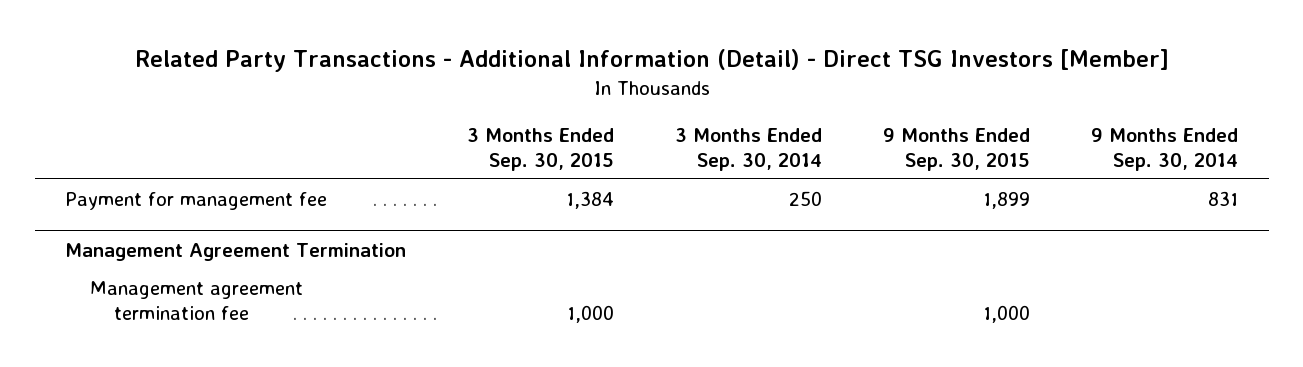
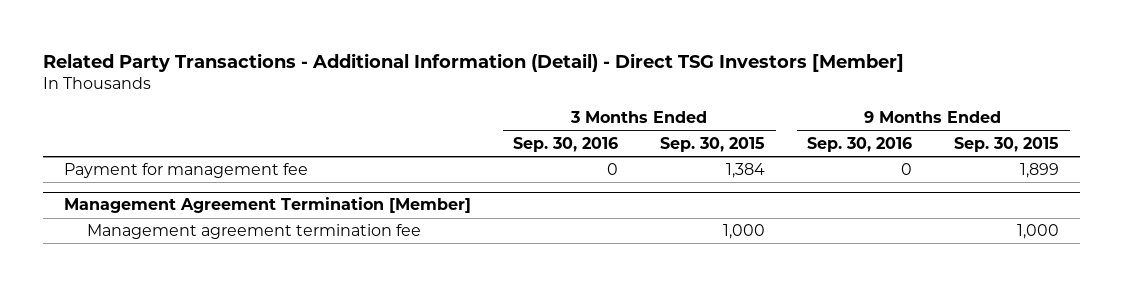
- | 3 Months Ended Sep. 30, 2015 | 3 Months Ended Sep. 30, 2014 | 9 Months Ended Sep. 30, 2015 | 9 Months Ended Sep. 30, 2014
+ | 3 Months Ended Sep. 30, 2016 | 3 Months Ended Sep. 30, 2015 | 9 Months Ended Sep. 30, 2016 | 9 Months Ended Sep. 30, 2015
- Management Agreement Termination
+ Management Agreement Termination [Member]

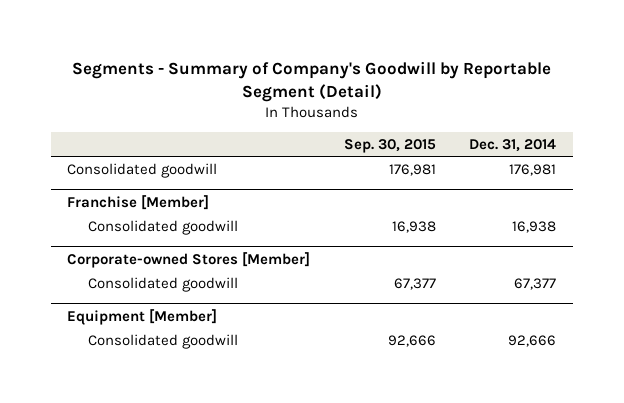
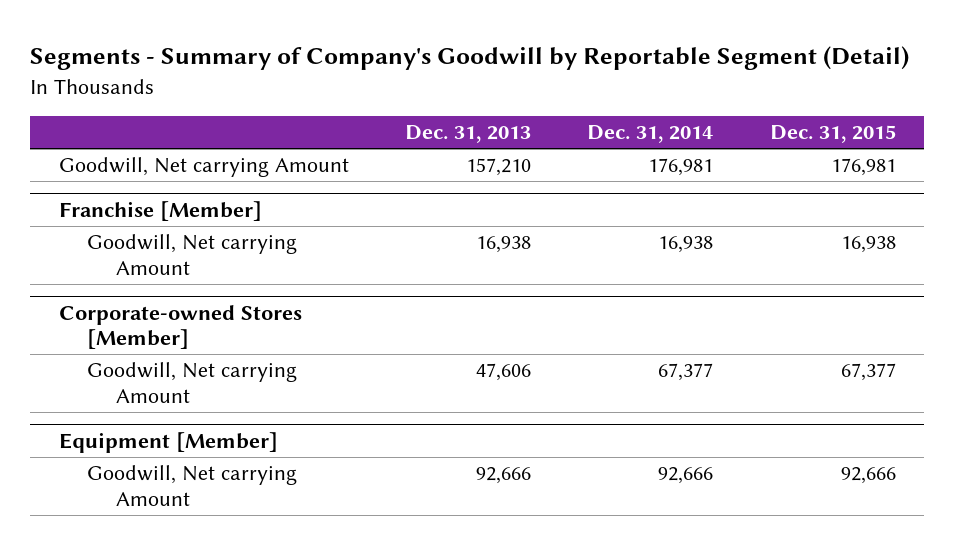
- | Sep. 30, 2015 | Dec. 31, 2014
+ | Dec. 31, 2013 | Dec. 31, 2014 | Dec. 31, 2015
- Consolidated goodwill | 176,981 | 176,981
+ Goodwill, Net carrying Amount | 157,210 | 176,981 | 176,981
@ Franchise [Member]
- Consolidated goodwill | 16,938 | 16,938
+ Goodwill, Net carrying Amount | 16,938 | 16,938 | 16,938
@ Corporate-owned Stores [Member]
- Consolidated goodwill | 67,377 | 67,377
+ Goodwill, Net carrying Amount | 47,606 | 67,377 | 67,377
@ Equipment [Member]
- Consolidated goodwill | 92,666 | 92,666
+ Goodwill, Net carrying Amount | 92,666 | 92,666 | 92,666

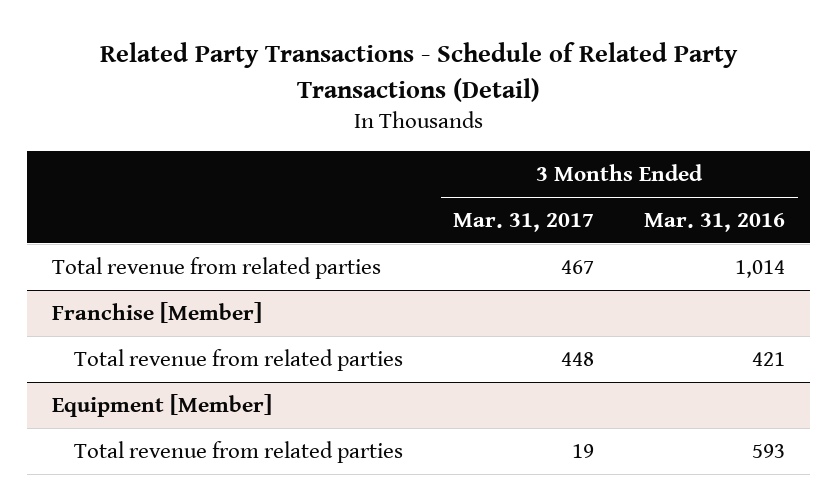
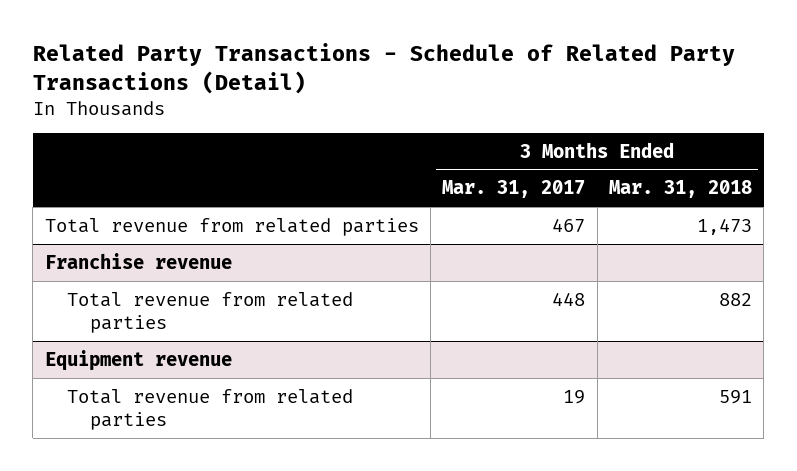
- | 3 Months Ended Mar. 31, 2017 | 3 Months Ended Mar. 31, 2016
+ | 3 Months Ended Mar. 31, 2017 | 3 Months Ended Mar. 31, 2018
- Franchise [Member]
+ Franchise revenue
- Equipment [Member]
+ Equipment revenue

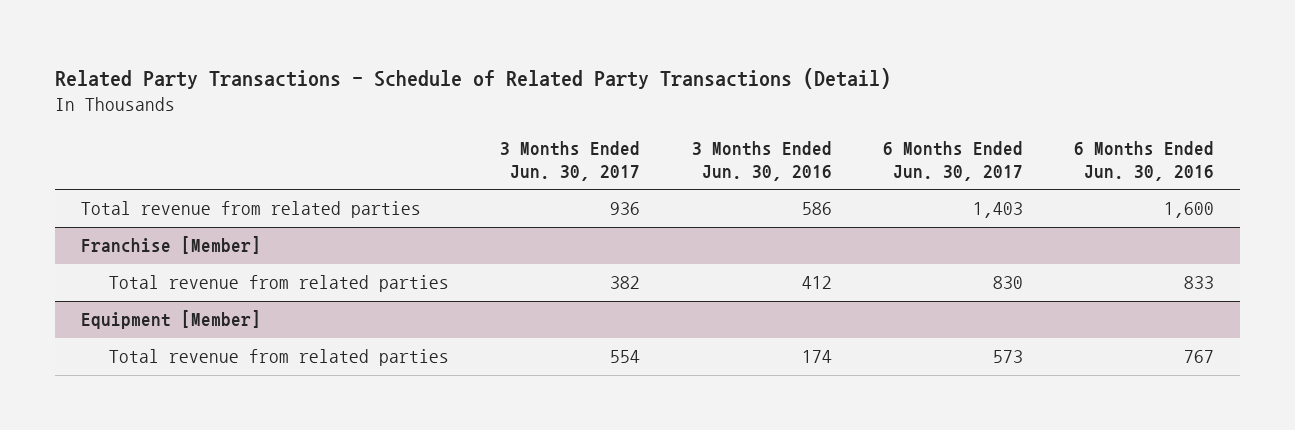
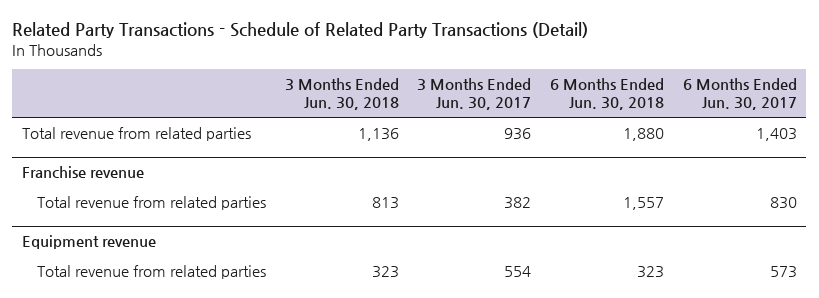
- | 3 Months Ended Jun. 30, 2017 | 3 Months Ended Jun. 30, 2016 | 6 Months Ended Jun. 30, 2017 | 6 Months Ended Jun. 30, 2016
+ | 3 Months Ended Jun. 30, 2018 | 3 Months Ended Jun. 30, 2017 | 6 Months Ended Jun. 30, 2018 | 6 Months Ended Jun. 30, 2017
- Franchise [Member]
+ Franchise revenue
- Equipment [Member]
+ Equipment revenue

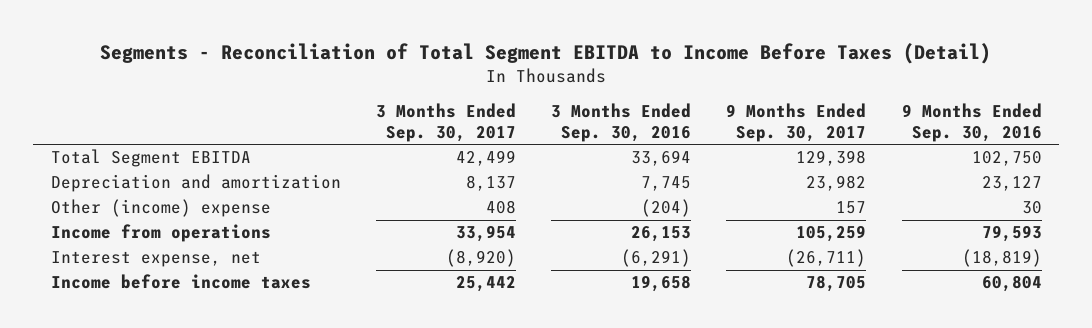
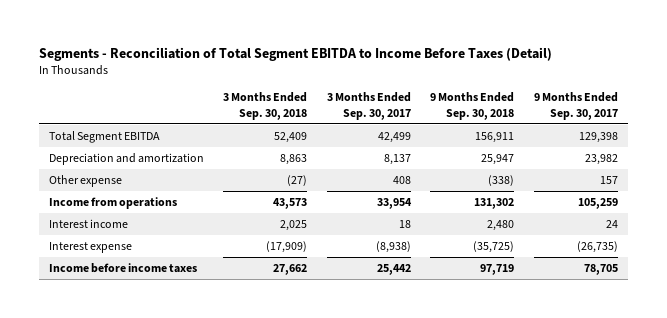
- | 3 Months Ended Sep. 30, 2017 | 3 Months Ended Sep. 30, 2016 | 9 Months Ended Sep. 30, 2017 | 9 Months Ended Sep. 30, 2016
+ | 3 Months Ended Sep. 30, 2018 | 3 Months Ended Sep. 30, 2017 | 9 Months Ended Sep. 30, 2018 | 9 Months Ended Sep. 30, 2017
- Other (income) expense | 408 | (204) | 157 | 30
+ Other expense | (27) | 408 | (338) | 157
- Interest expense, net | (8,920) | (6,291) | (26,711) | (18,819)
+ Interest income | 2,025 | 18 | 2,480 | 24
+ Interest expense | (17,909) | (8,938) | (35,725) | (26,735)

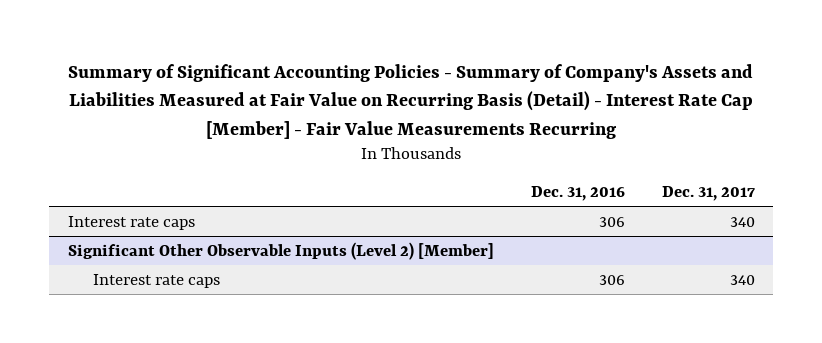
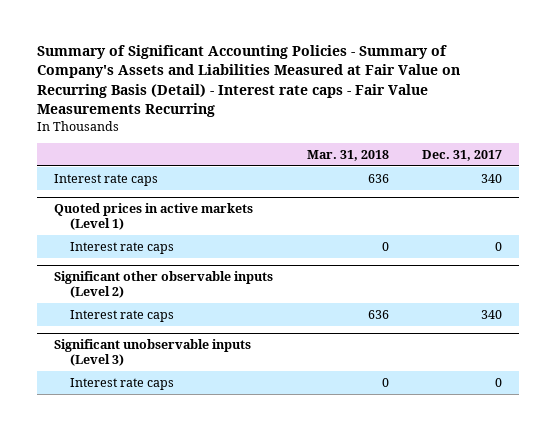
- Summary of Significant Accounting Policies - Summary of Company's Assets and Liabilities Measured at Fair Value on Recurring Basis (Detail) - Interest Rate Cap [Member] - Fair Value Measurements Recurring
+ Summary of Significant Accounting Policies - Summary of Company's Assets and Liabilities Measured at Fair Value on Recurring Basis (Detail) - Interest rate caps - Fair Value Measurements Recurring
- | Dec. 31, 2016 | Dec. 31, 2017
+ | Mar. 31, 2018 | Dec. 31, 2017
- Significant Other Observable Inputs (Level 2) [Member]
+ Quoted prices in active markets (Level 1)
+ Interest rate caps | 0 | 0
+ Significant other observable inputs (Level 2)
+ Significant unobservable inputs (Level 3)
+ Interest rate caps | 0 | 0

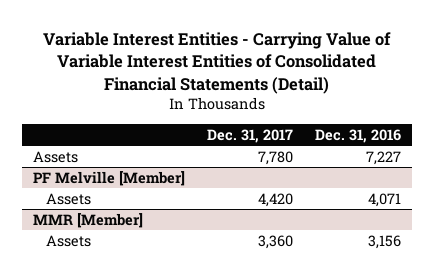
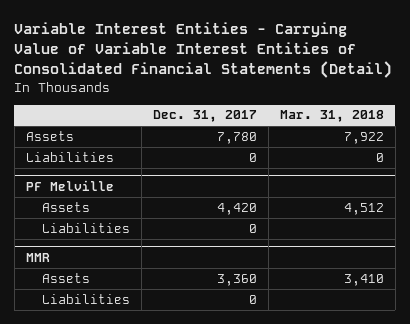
- | Dec. 31, 2017 | Dec. 31, 2016
+ | Dec. 31, 2017 | Mar. 31, 2018
- PF Melville [Member]
+ Liabilities | 0 | 0
+ PF Melville
- MMR [Member]
+ Liabilities | 0 |
+ MMR
+ Liabilities | 0 |

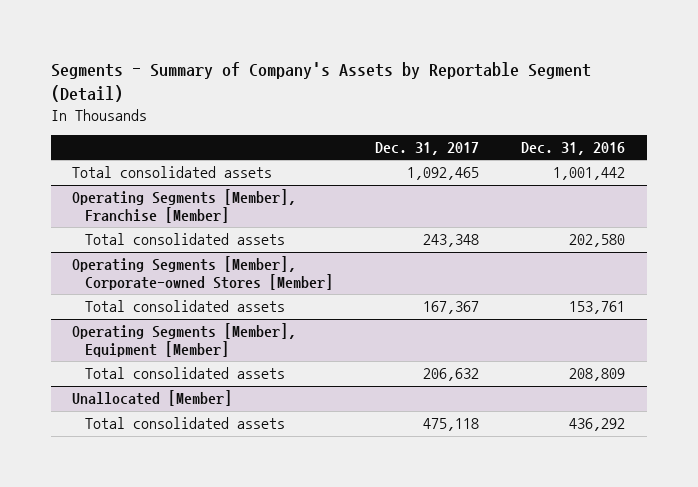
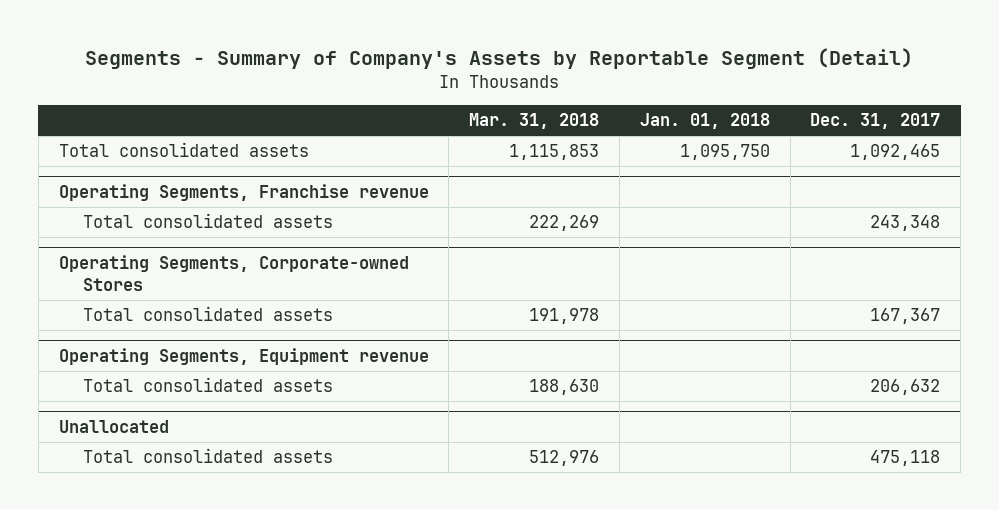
- | Dec. 31, 2017 | Dec. 31, 2016
+ | Mar. 31, 2018 | Jan. 01, 2018 | Dec. 31, 2017
- Operating Segments [Member], Franchise [Member]
+ Operating Segments, Franchise revenue
- Operating Segments [Member], Corporate-owned Stores [Member]
+ Operating Segments, Corporate-owned Stores
- Operating Segments [Member], Equipment [Member]
+ Operating Segments, Equipment revenue
- Unallocated [Member]
+ Unallocated

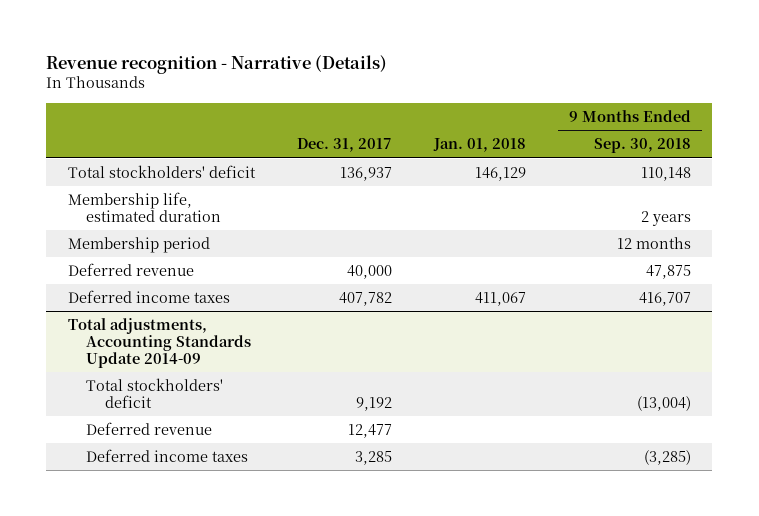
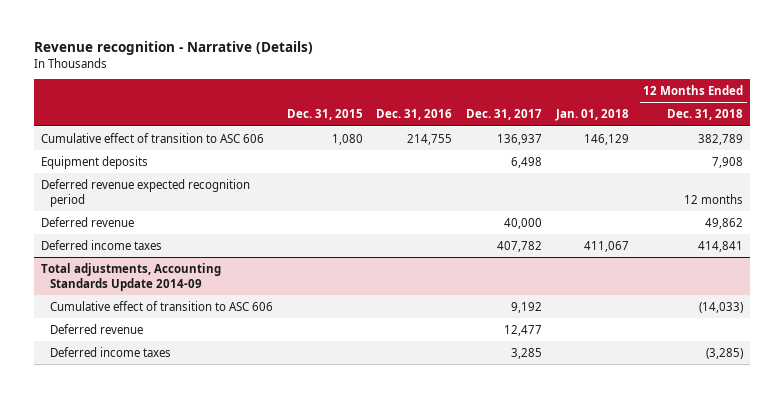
- | Dec. 31, 2017 | Jan. 01, 2018 | 9 Months Ended Sep. 30, 2018
+ | Dec. 31, 2015 | Dec. 31, 2016 | Dec. 31, 2017 | Jan. 01, 2018 | 12 Months Ended Dec. 31, 2018
- Total stockholders' deficit | 136,937 | 146,129 | 110,148
- Membership life, estimated duration | | | 2 years
- Membership period | | | 12 months
+ Cumulative effect of transition to ASC 606 | 1,080 | 214,755 | 136,937 | 146,129 | 382,789
+ Equipment deposits | | | 6,498 | | 7,908
+ Deferred revenue expected recognition period | | | | | 12 months
@ Total adjustments, Accounting Standards Update 2014-09
- Total stockholders' deficit | 9,192 | | (13,004)
+ Cumulative effect of transition to ASC 606 | | | 9,192 | | (14,033)

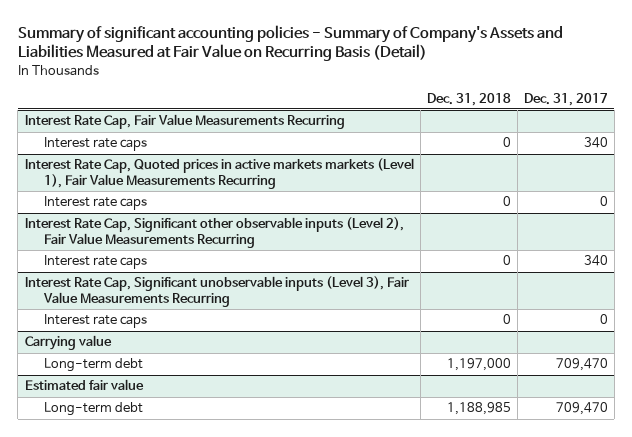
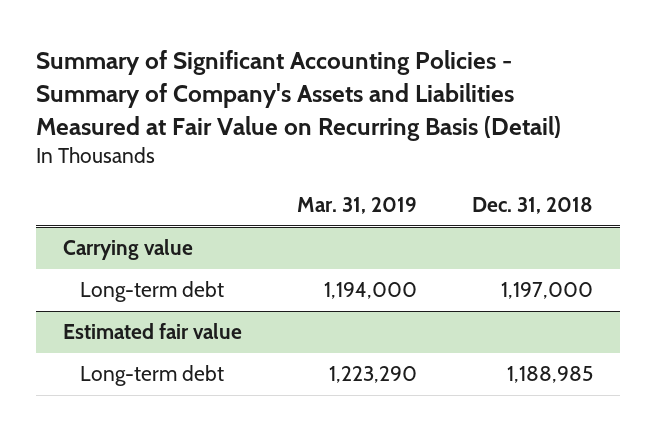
- Summary of significant accounting policies - Summary of Company's Assets and Liabilities Measured at Fair Value on Recurring Basis (Detail)
+ Summary of Significant Accounting Policies - Summary of Company's Assets and Liabilities Measured at Fair Value on Recurring Basis (Detail)
- | Dec. 31, 2018 | Dec. 31, 2017
+ | Mar. 31, 2019 | Dec. 31, 2018
- Interest Rate Cap, Fair Value Measurements Recurring
- Interest rate caps | 0 | 340
- Interest Rate Cap, Quoted prices in active markets markets (Level 1), Fair Value Measurements Recurring
- Interest rate caps | 0 | 0
- Interest Rate Cap, Significant other observable inputs (Level 2), Fair Value Measurements Recurring
- Interest rate caps | 0 | 340
- Interest Rate Cap, Significant unobservable inputs (Level 3), Fair Value Measurements Recurring
- Interest rate caps | 0 | 0

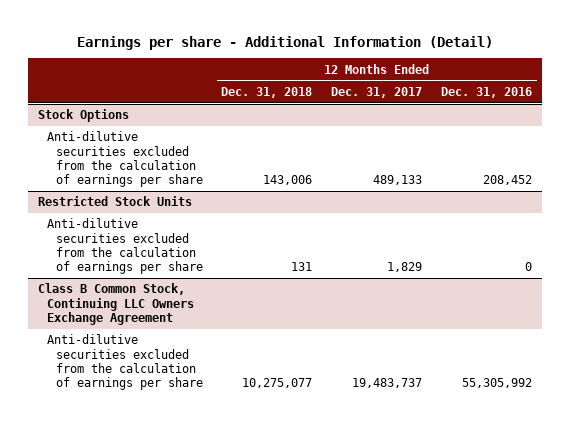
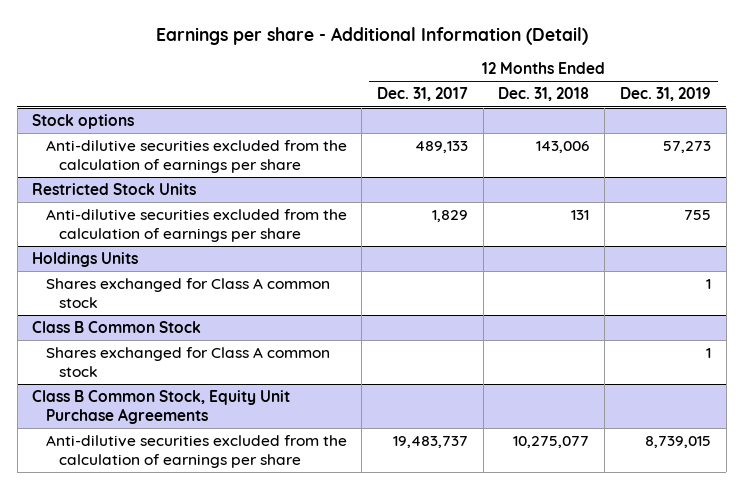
- | 12 Months Ended Dec. 31, 2018 | 12 Months Ended Dec. 31, 2017 | 12 Months Ended Dec. 31, 2016
+ | 12 Months Ended Dec. 31, 2017 | 12 Months Ended Dec. 31, 2018 | 12 Months Ended Dec. 31, 2019
- Stock Options
+ Stock options
- Class B Common Stock, Continuing LLC Owners Exchange Agreement
+ Holdings Units
+ Shares exchanged for Class A common stock | | | 1
+ Class B Common Stock
+ Shares exchanged for Class A common stock | | | 1
+ Class B Common Stock, Equity Unit Purchase Agreements

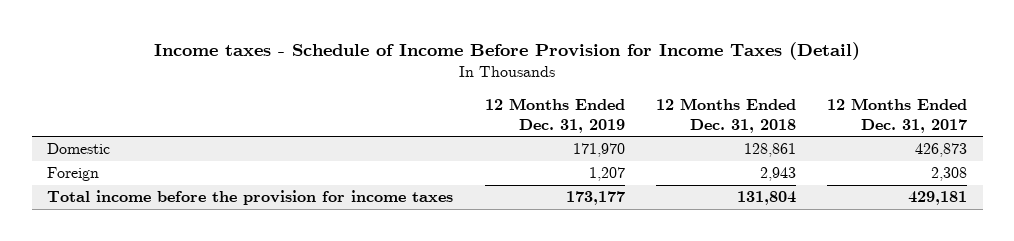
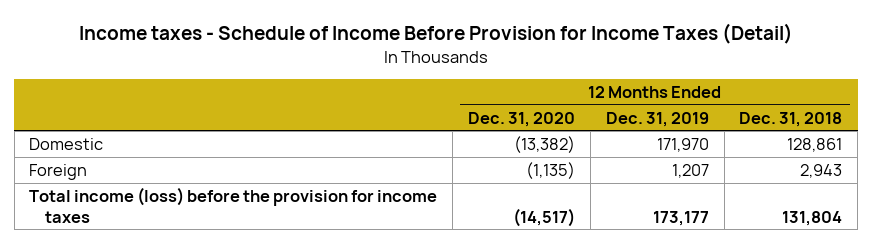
- | 12 Months Ended Dec. 31, 2019 | 12 Months Ended Dec. 31, 2018 | 12 Months Ended Dec. 31, 2017
+ | 12 Months Ended Dec. 31, 2020 | 12 Months Ended Dec. 31, 2019 | 12 Months Ended Dec. 31, 2018
- Total income before the provision for income taxes | 173,177 | 131,804 | 429,181
+ Total income (loss) before the provision for income taxes | (14,517) | 173,177 | 131,804

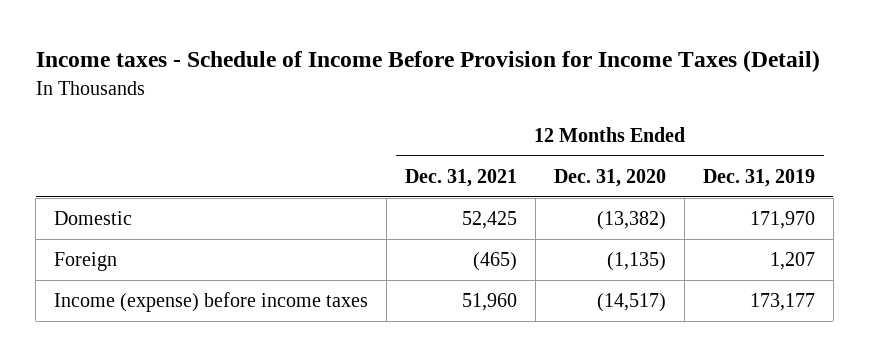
- | 12 Months Ended Dec. 31, 2020 | 12 Months Ended Dec. 31, 2019 | 12 Months Ended Dec. 31, 2018
+ | 12 Months Ended Dec. 31, 2021 | 12 Months Ended Dec. 31, 2020 | 12 Months Ended Dec. 31, 2019
- Total income (loss) before the provision for income taxes | (14,517) | 173,177 | 131,804
+ Income (expense) before income taxes | 51,960 | (14,517) | 173,177

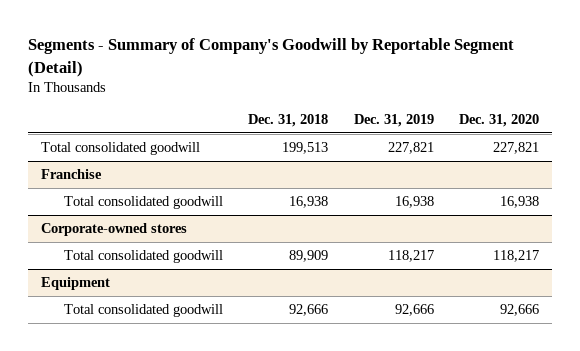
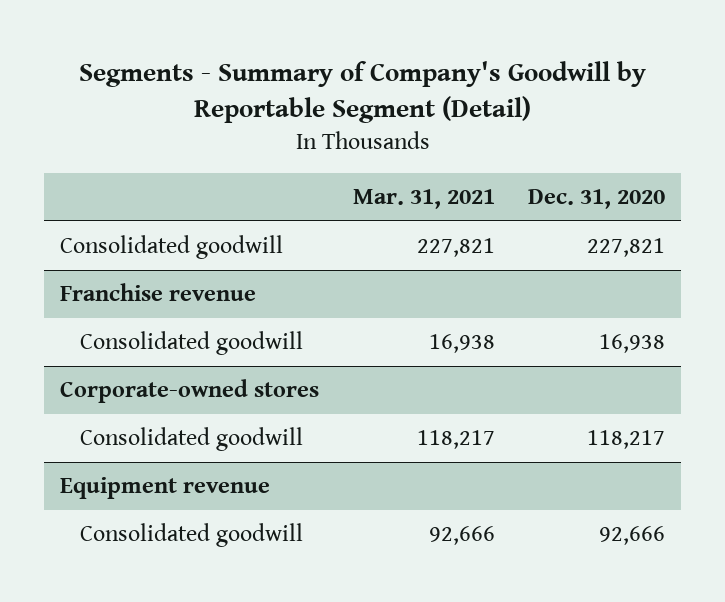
- | Dec. 31, 2018 | Dec. 31, 2019 | Dec. 31, 2020
+ | Mar. 31, 2021 | Dec. 31, 2020
- Total consolidated goodwill | 199,513 | 227,821 | 227,821
- Franchise
- Total consolidated goodwill | 16,938 | 16,938 | 16,938
+ Consolidated goodwill | 227,821 | 227,821
+ Franchise revenue
+ Consolidated goodwill | 16,938 | 16,938
@ Corporate-owned stores
- Total consolidated goodwill | 89,909 | 118,217 | 118,217
- Equipment
- Total consolidated goodwill | 92,666 | 92,666 | 92,666
@ Corporate-owned stores
+ Consolidated goodwill | 118,217 | 118,217
+ Equipment revenue
+ Consolidated goodwill | 92,666 | 92,666

